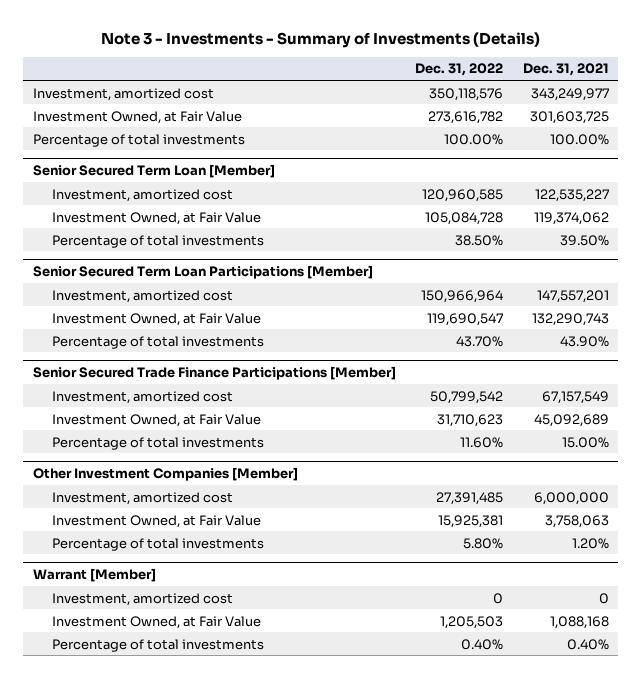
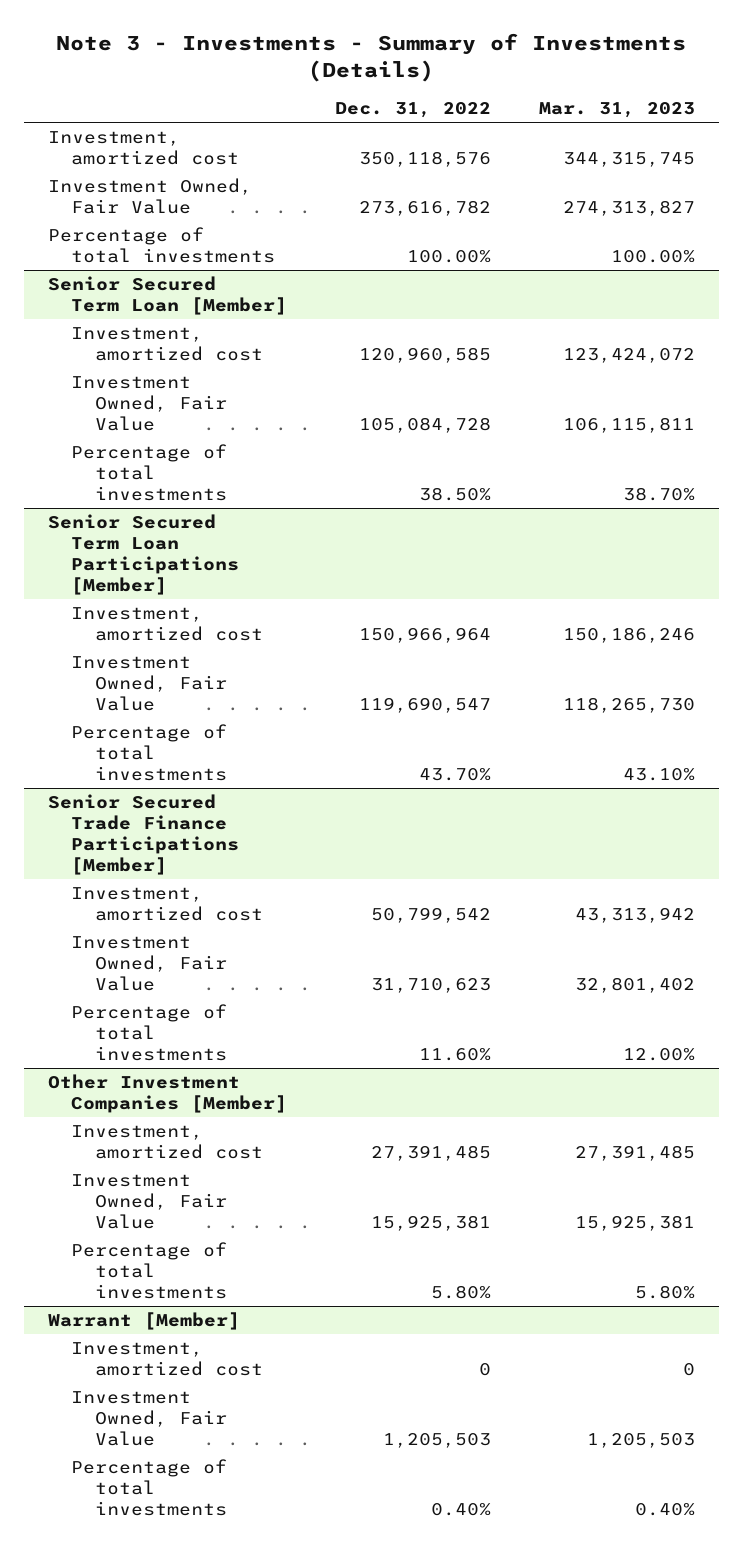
- | Dec. 31, 2022 | Dec. 31, 2021
+ | Dec. 31, 2022 | Mar. 31, 2023
- Investment Owned, at Fair Value | 273,616,782 | 301,603,725
+ Investment Owned, Fair Value | 273,616,782 | 274,313,827
@ Senior Secured Term Loan [Member]
- Investment Owned, at Fair Value | 105,084,728 | 119,374,062
+ Investment Owned, Fair Value | 105,084,728 | 106,115,811
@ Senior Secured Term Loan Participations [Member]
- Investment Owned, at Fair Value | 119,690,547 | 132,290,743
+ Investment Owned, Fair Value | 119,690,547 | 118,265,730
@ Senior Secured Trade Finance Participations [Member]
- Investment Owned, at Fair Value | 31,710,623 | 45,092,689
+ Investment Owned, Fair Value | 31,710,623 | 32,801,402
@ Other Investment Companies [Member]
- Investment Owned, at Fair Value | 15,925,381 | 3,758,063
+ Investment Owned, Fair Value | 15,925,381 | 15,925,381
@ Warrant [Member]
- Investment Owned, at Fair Value | 1,205,503 | 1,088,168
+ Investment Owned, Fair Value | 1,205,503 | 1,205,503

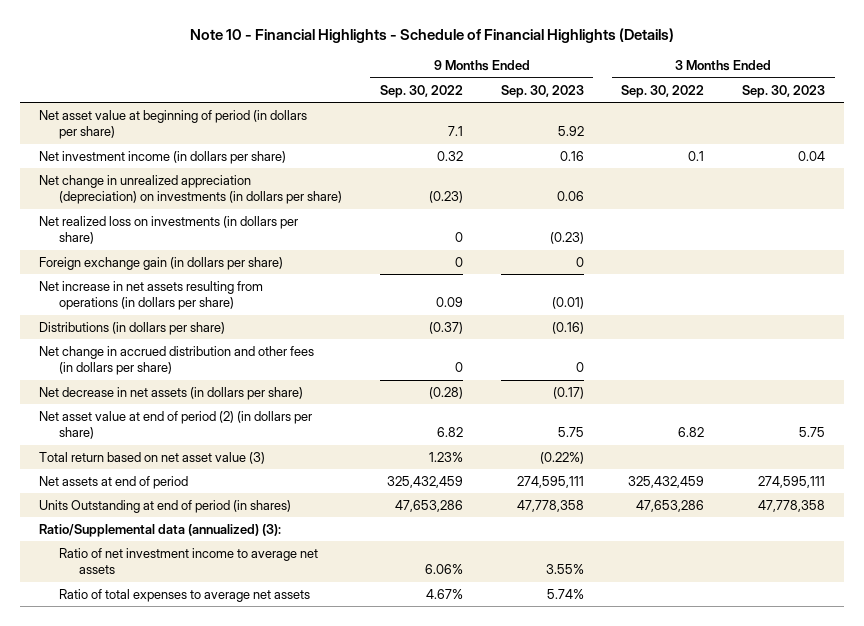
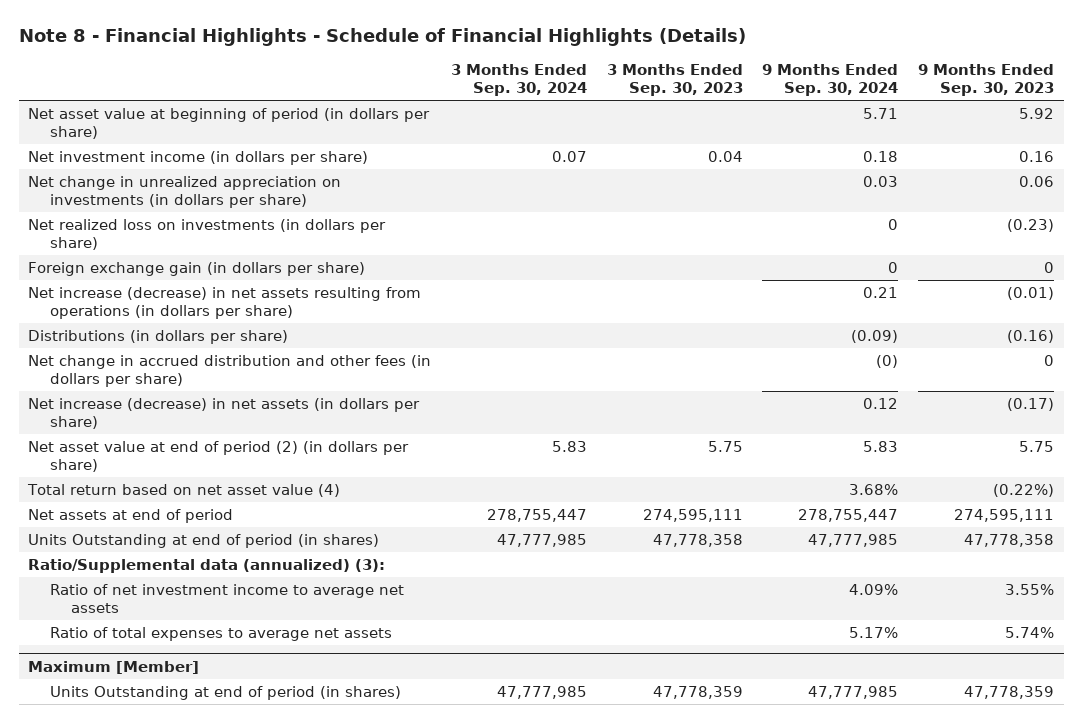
- Note 10 - Financial Highlights - Schedule of Financial Highlights (Details)
+ Note 8 - Financial Highlights - Schedule of Financial Highlights (Details)
- | 9 Months Ended Sep. 30, 2022 | 9 Months Ended Sep. 30, 2023 | 3 Months Ended Sep. 30, 2022 | 3 Months Ended Sep. 30, 2023
+ | 3 Months Ended Sep. 30, 2024 | 3 Months Ended Sep. 30, 2023 | 9 Months Ended Sep. 30, 2024 | 9 Months Ended Sep. 30, 2023
- Net change in unrealized appreciation (depreciation) on investments (in dollars per share) | (0.23) | 0.06 | |
+ Net change in unrealized appreciation on investments (in dollars per share) | | | 0.03 | 0.06
- Net increase in net assets resulting from operations (in dollars per share) | 0.09 | (0.01) | |
+ Net increase (decrease) in net assets resulting from operations (in dollars per share) | | | 0.21 | (0.01)
- Net decrease in net assets (in dollars per share) | (0.28) | (0.17) | |
+ Net increase (decrease) in net assets (in dollars per share) | | | 0.12 | (0.17)
- Total return based on net asset value (3) | 1.23% | (0.22%) | |
+ Total return based on net asset value (4) | | | 3.68% | (0.22%)
+ Maximum [Member]
+ Units Outstanding at end of period (in shares) | 47,777,985 | 47,778,359 | 47,777,985 | 47,778,359

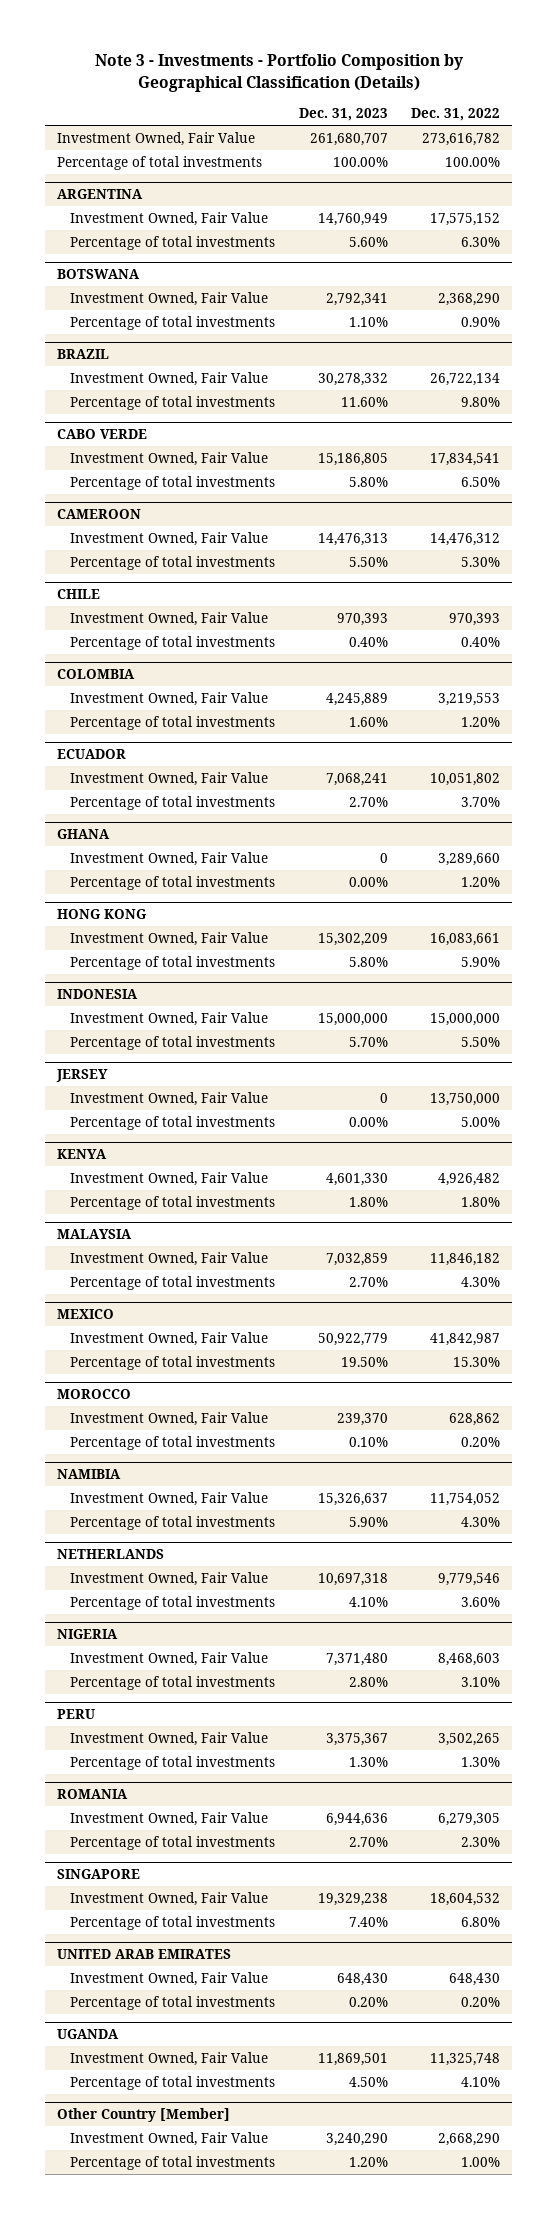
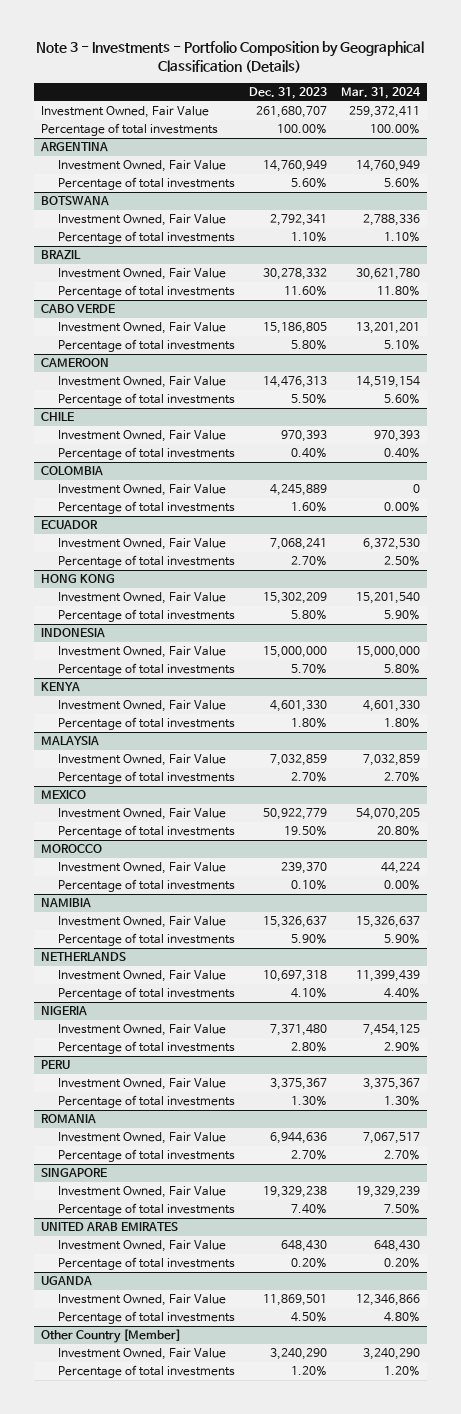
- | Dec. 31, 2023 | Dec. 31, 2022
+ | Dec. 31, 2023 | Mar. 31, 2024
- GHANA
- Investment Owned, Fair Value | 0 | 3,289,660
- Percentage of total investments | 0.00% | 1.20%
- JERSEY
- Investment Owned, Fair Value | 0 | 13,750,000
- Percentage of total investments | 0.00% | 5.00%

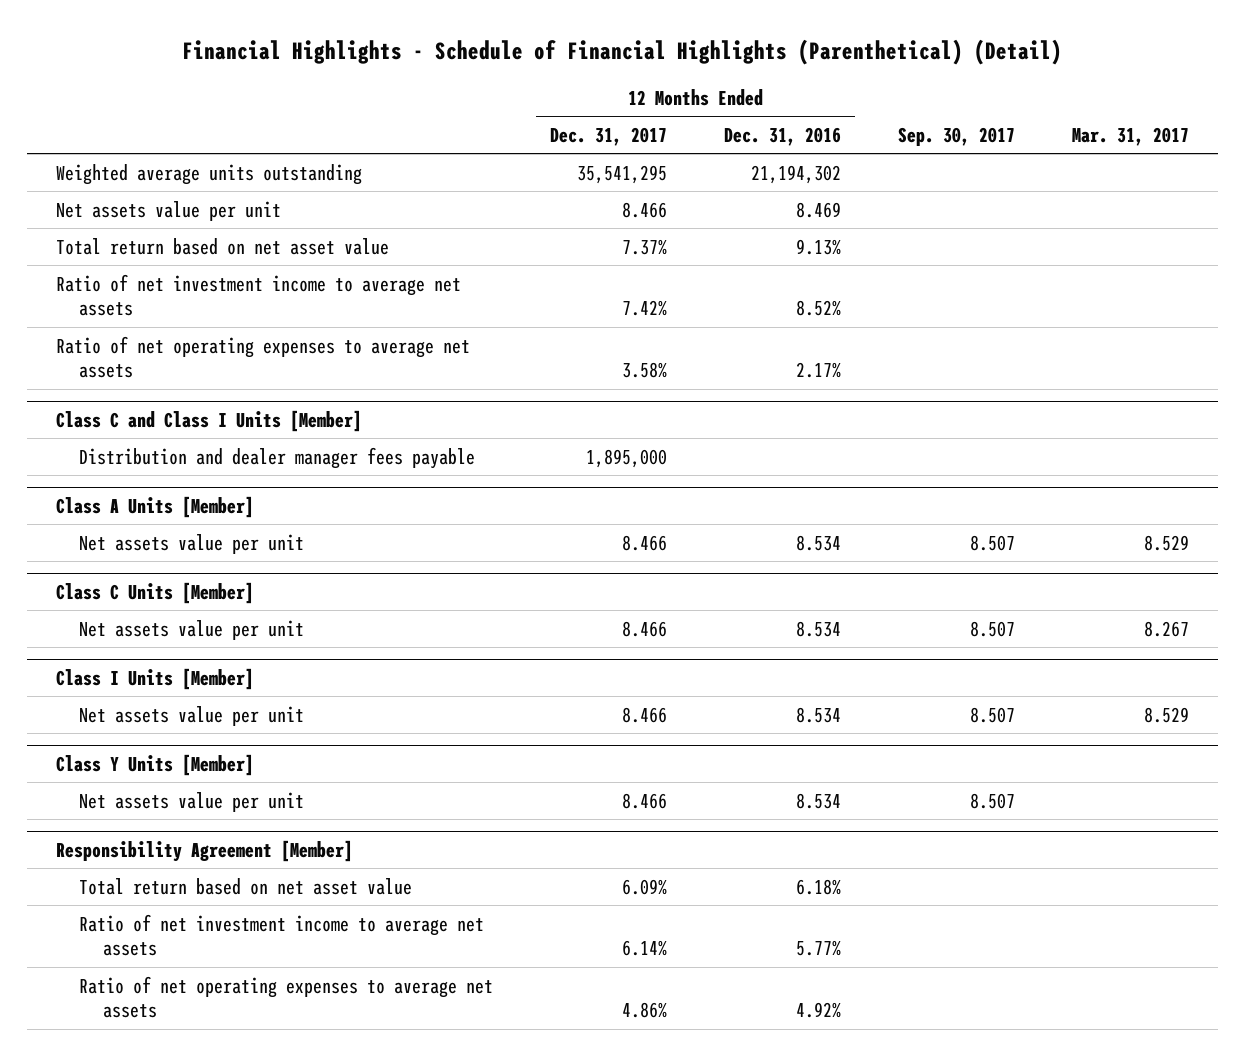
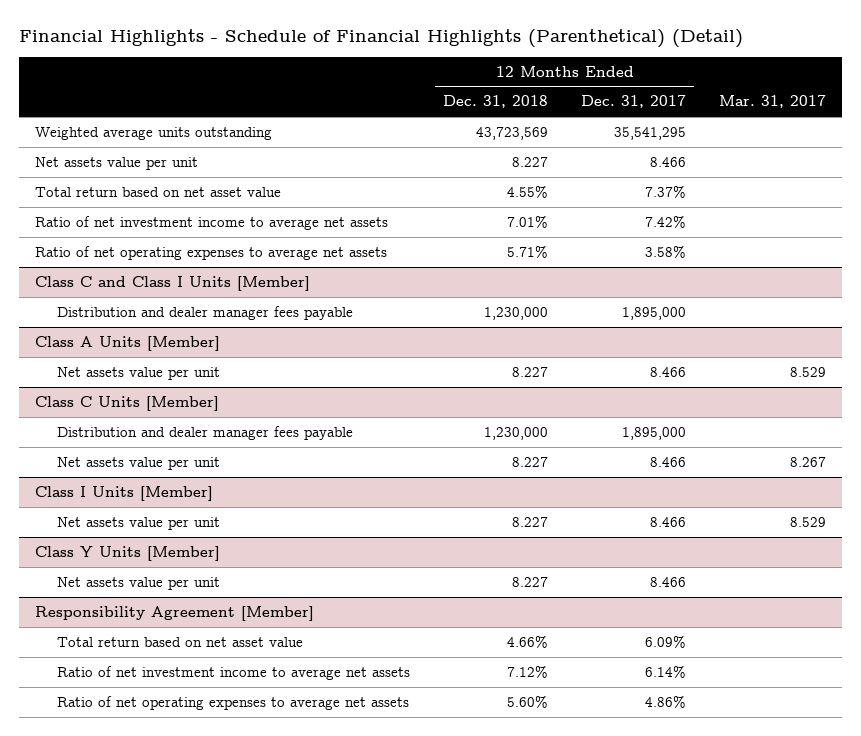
- | 12 Months Ended Dec. 31, 2017 | 12 Months Ended Dec. 31, 2016 | Sep. 30, 2017 | Mar. 31, 2017
+ | 12 Months Ended Dec. 31, 2018 | 12 Months Ended Dec. 31, 2017 | Mar. 31, 2017
@ Class C Units [Member]
+ Distribution and dealer manager fees payable | 1,230,000 | 1,895,000 |

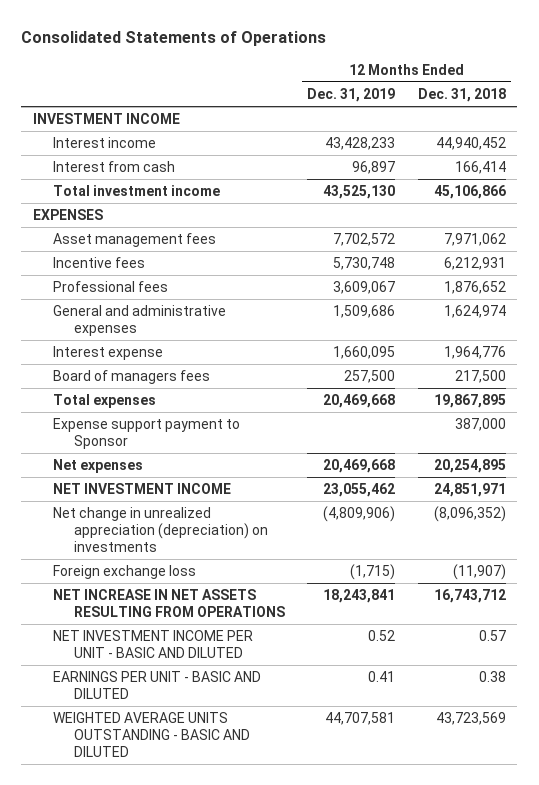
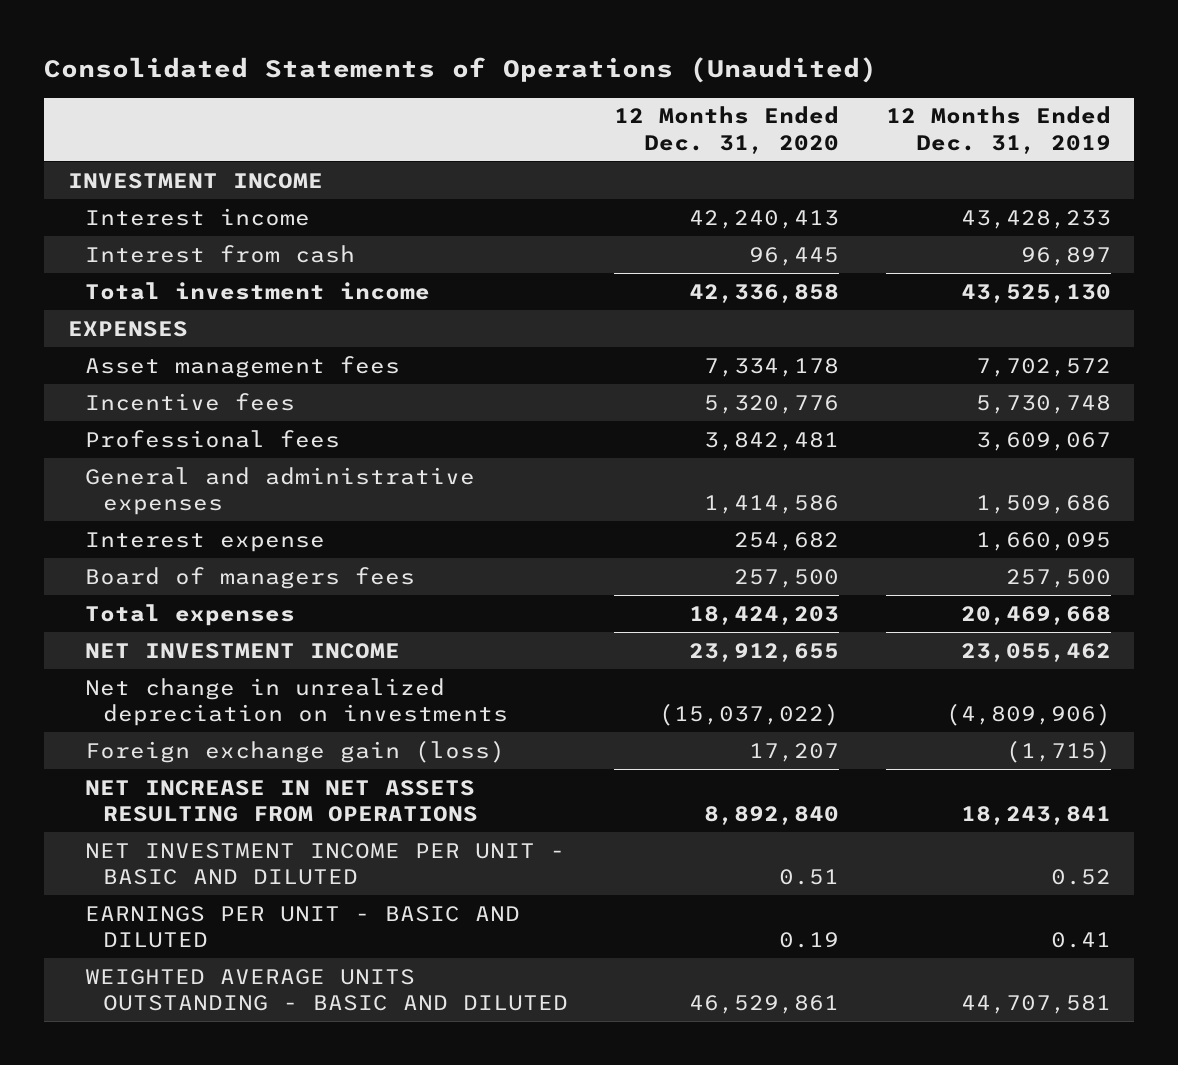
- Consolidated Statements of Operations
+ Consolidated Statements of Operations (Unaudited)
- | 12 Months Ended Dec. 31, 2019 | 12 Months Ended Dec. 31, 2018
+ | 12 Months Ended Dec. 31, 2020 | 12 Months Ended Dec. 31, 2019
- Expense support payment to Sponsor | | 387,000
- Net expenses | 20,469,668 | 20,254,895
- Net change in unrealized appreciation (depreciation) on investments | (4,809,906) | (8,096,352)
- Foreign exchange loss | (1,715) | (11,907)
+ Net change in unrealized depreciation on investments | (15,037,022) | (4,809,906)
+ Foreign exchange gain (loss) | 17,207 | (1,715)

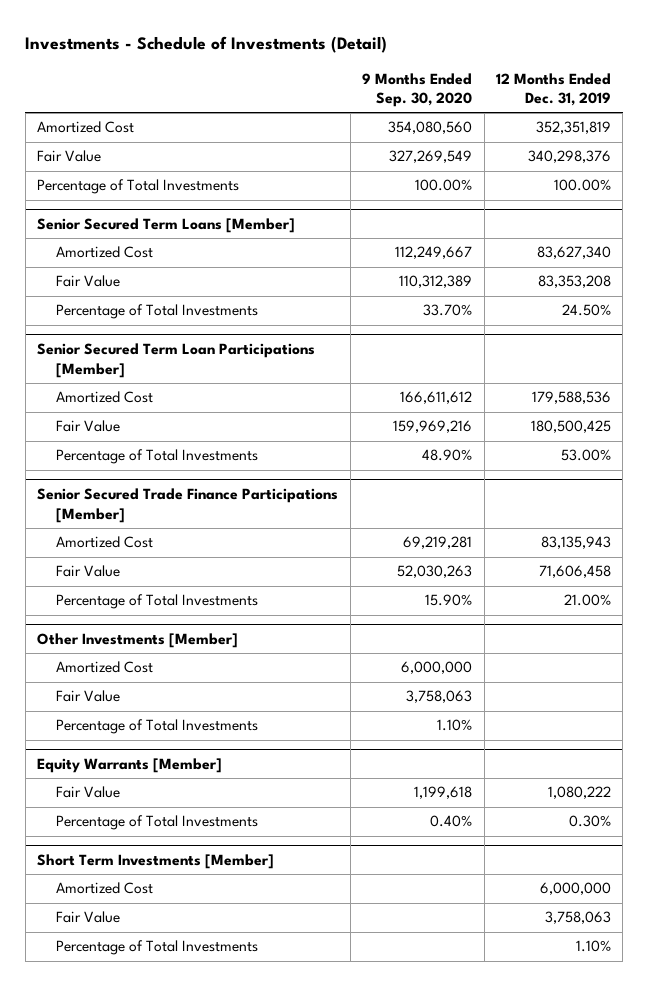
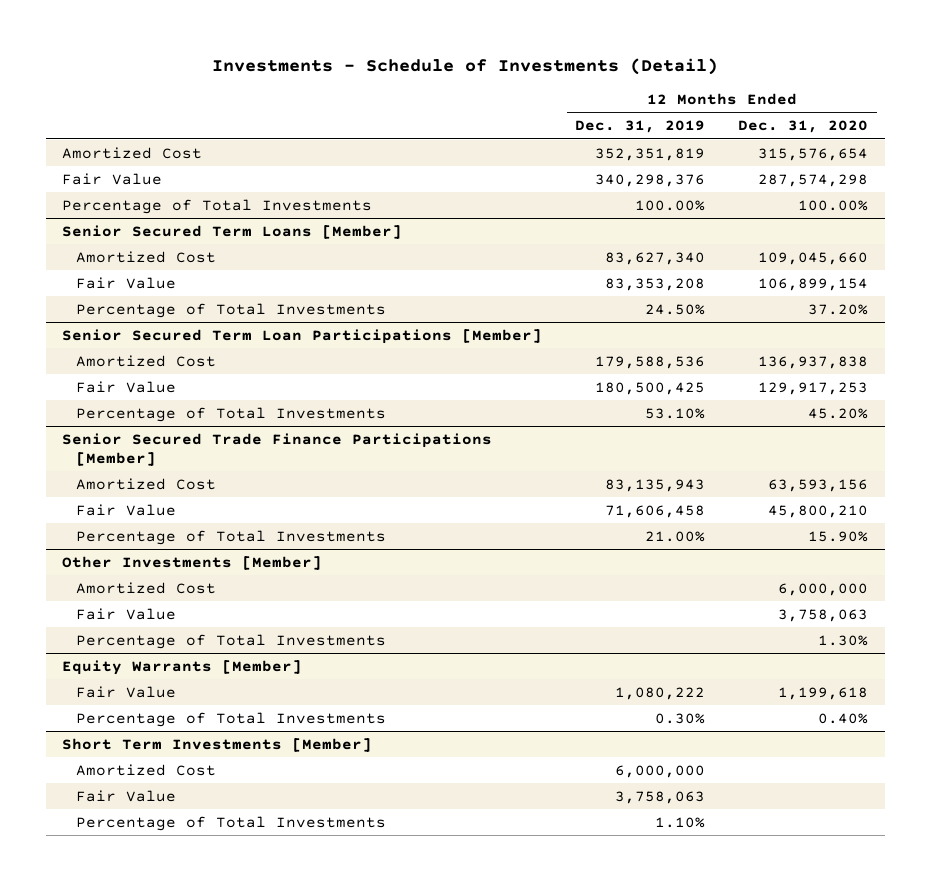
- | 9 Months Ended Sep. 30, 2020 | 12 Months Ended Dec. 31, 2019
+ | 12 Months Ended Dec. 31, 2019 | 12 Months Ended Dec. 31, 2020
@ Senior Secured Term Loan Participations [Member]
- Percentage of Total Investments | 48.90% | 53.00%
+ Percentage of Total Investments | 53.10% | 45.20%

